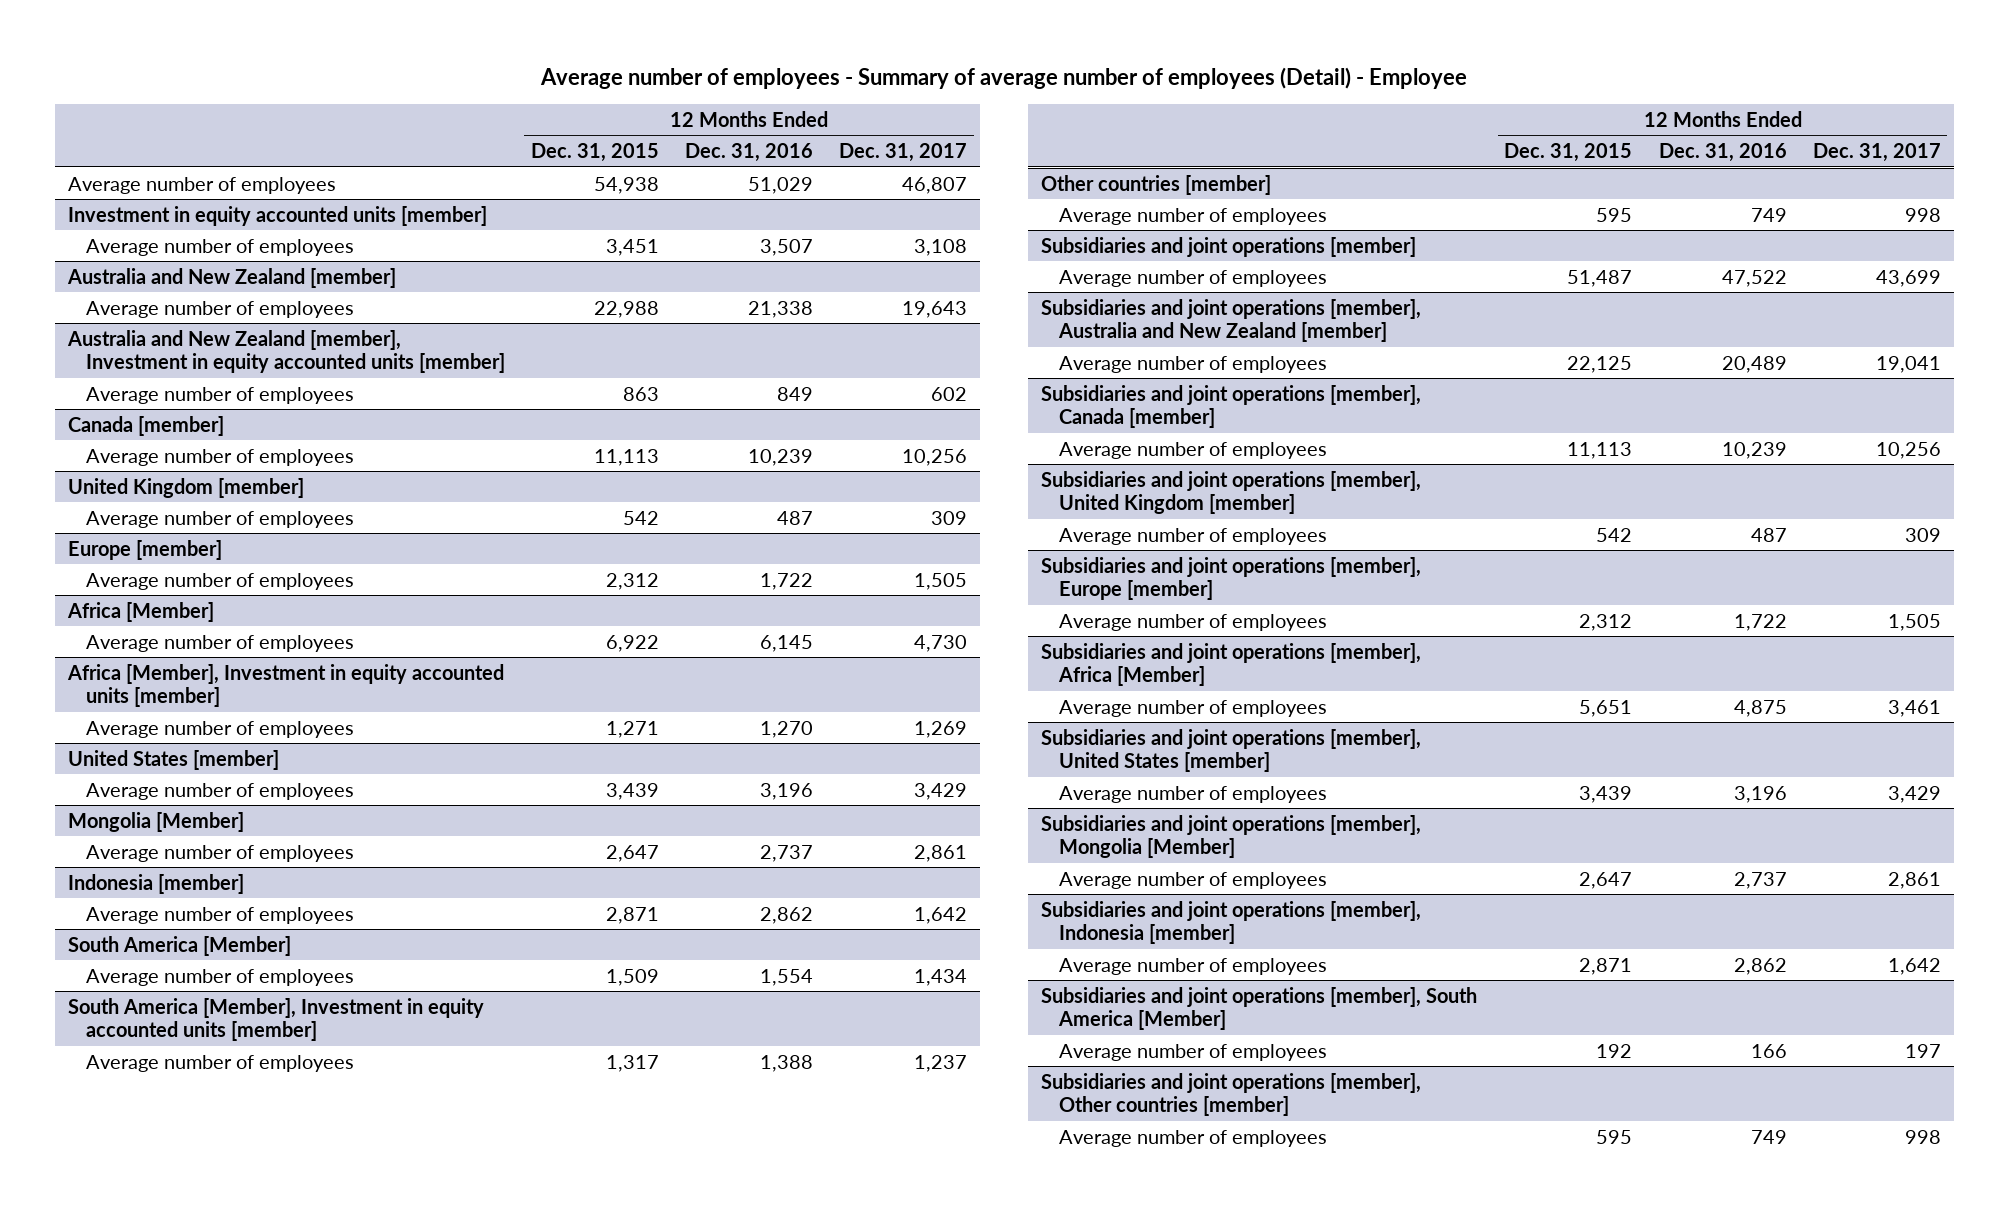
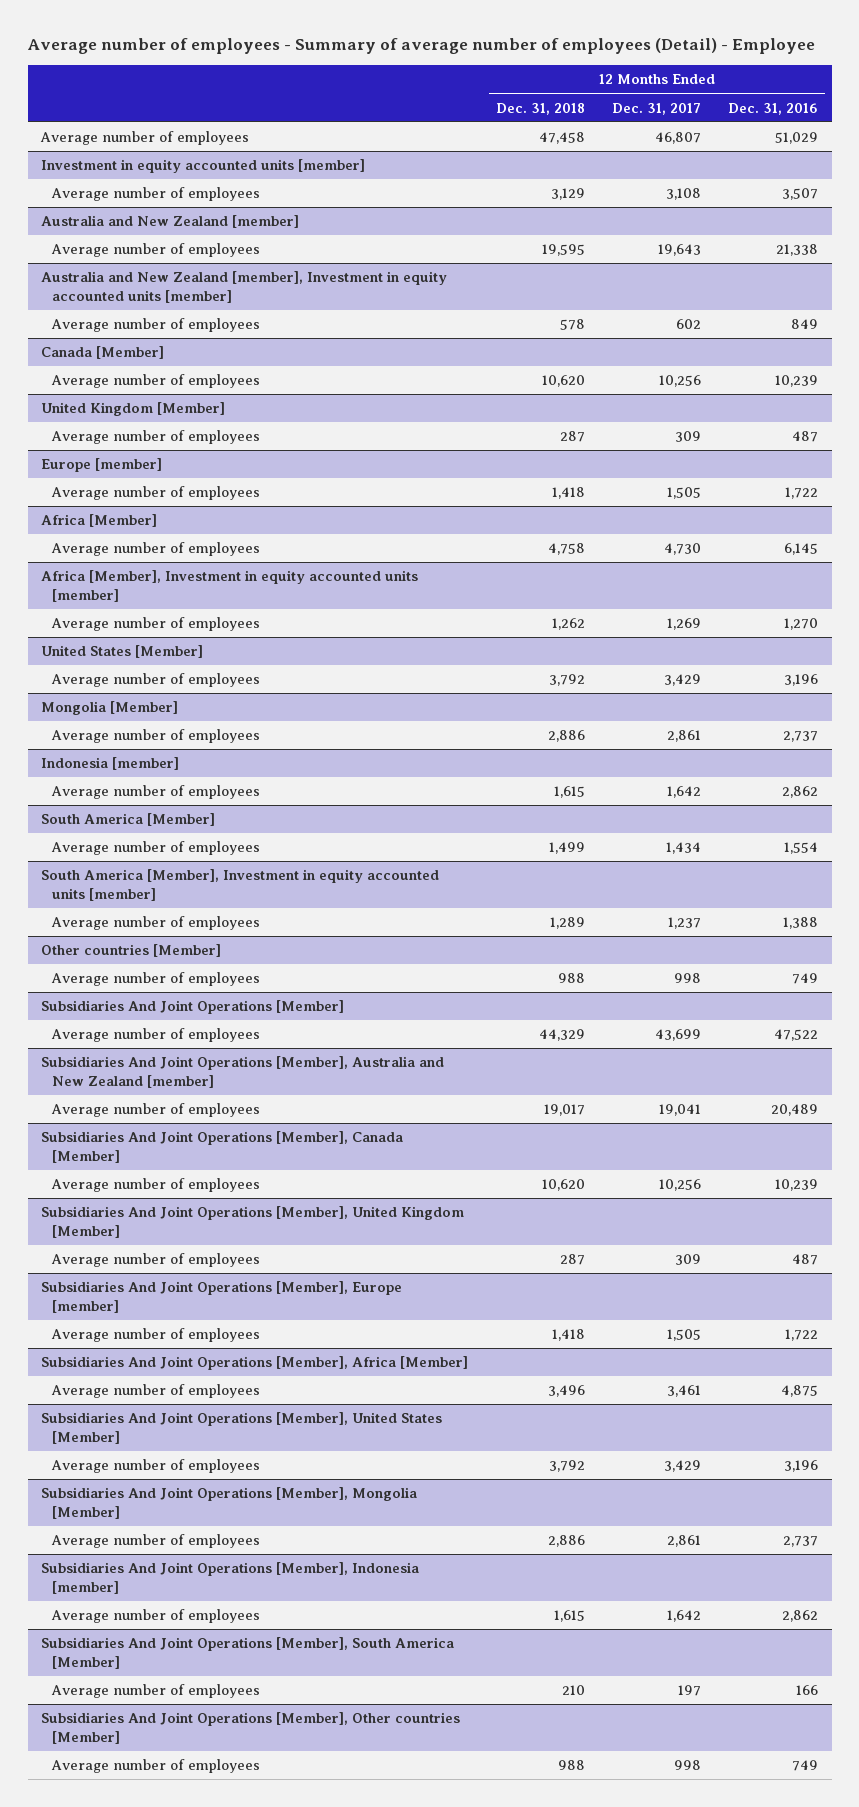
- | 12 Months Ended Dec. 31, 2015 | 12 Months Ended Dec. 31, 2016 | 12 Months Ended Dec. 31, 2017
+ | 12 Months Ended Dec. 31, 2018 | 12 Months Ended Dec. 31, 2017 | 12 Months Ended Dec. 31, 2016
- Canada [member]
+ Canada [Member]
- United Kingdom [member]
+ United Kingdom [Member]
- United States [member]
+ United States [Member]
- Other countries [member]
+ Other countries [Member]
- Subsidiaries and joint operations [member]
+ Subsidiaries And Joint Operations [Member]
- Subsidiaries and joint operations [member], Australia and New Zealand [member]
+ Subsidiaries And Joint Operations [Member], Australia and New Zealand [member]
- Subsidiaries and joint operations [member], Canada [member]
+ Subsidiaries And Joint Operations [Member], Canada [Member]
- Subsidiaries and joint operations [member], United Kingdom [member]
+ Subsidiaries And Joint Operations [Member], United Kingdom [Member]
- Subsidiaries and joint operations [member], Europe [member]
+ Subsidiaries And Joint Operations [Member], Europe [member]
- Subsidiaries and joint operations [member], Africa [Member]
+ Subsidiaries And Joint Operations [Member], Africa [Member]
- Subsidiaries and joint operations [member], United States [member]
+ Subsidiaries And Joint Operations [Member], United States [Member]
- Subsidiaries and joint operations [member], Mongolia [Member]
+ Subsidiaries And Joint Operations [Member], Mongolia [Member]
- Subsidiaries and joint operations [member], Indonesia [member]
+ Subsidiaries And Joint Operations [Member], Indonesia [member]
- Subsidiaries and joint operations [member], South America [Member]
+ Subsidiaries And Joint Operations [Member], South America [Member]
- Subsidiaries and joint operations [member], Other countries [member]
+ Subsidiaries And Joint Operations [Member], Other countries [Member]

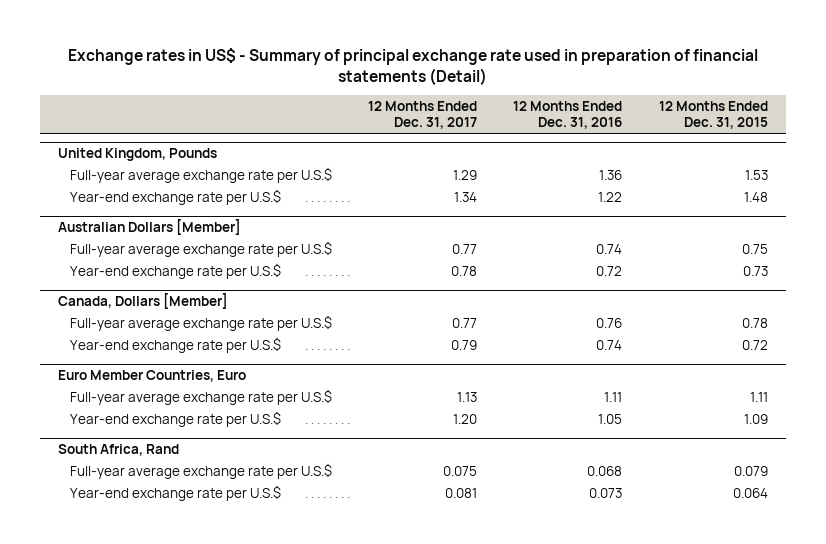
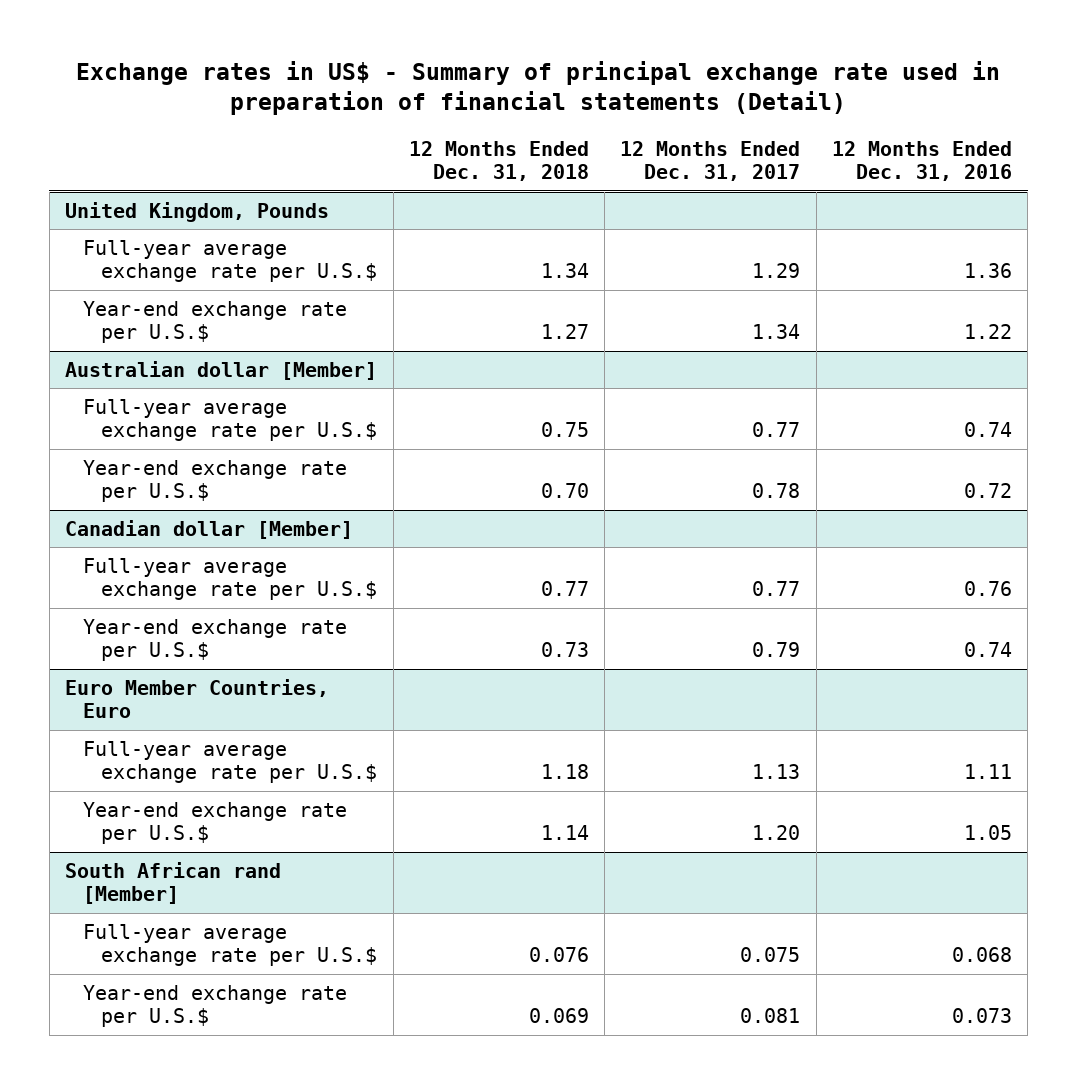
- | 12 Months Ended Dec. 31, 2017 | 12 Months Ended Dec. 31, 2016 | 12 Months Ended Dec. 31, 2015
+ | 12 Months Ended Dec. 31, 2018 | 12 Months Ended Dec. 31, 2017 | 12 Months Ended Dec. 31, 2016
- Australian Dollars [Member]
+ Australian dollar [Member]
- Canada, Dollars [Member]
+ Canadian dollar [Member]
- South Africa, Rand
+ South African rand [Member]

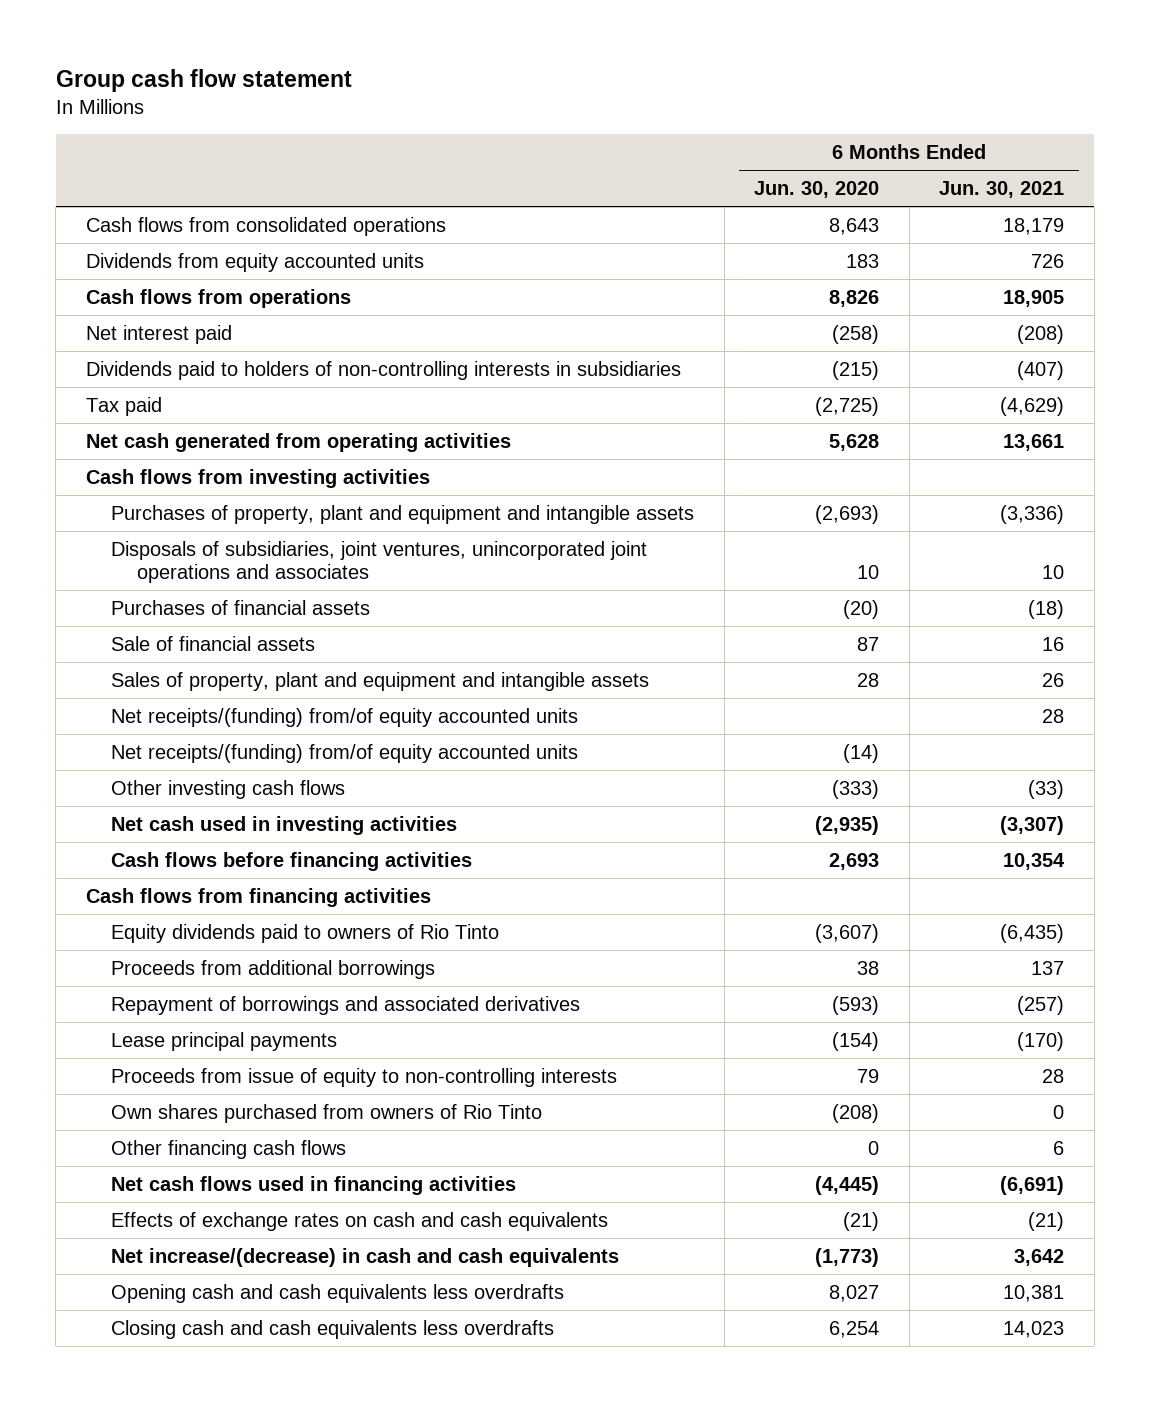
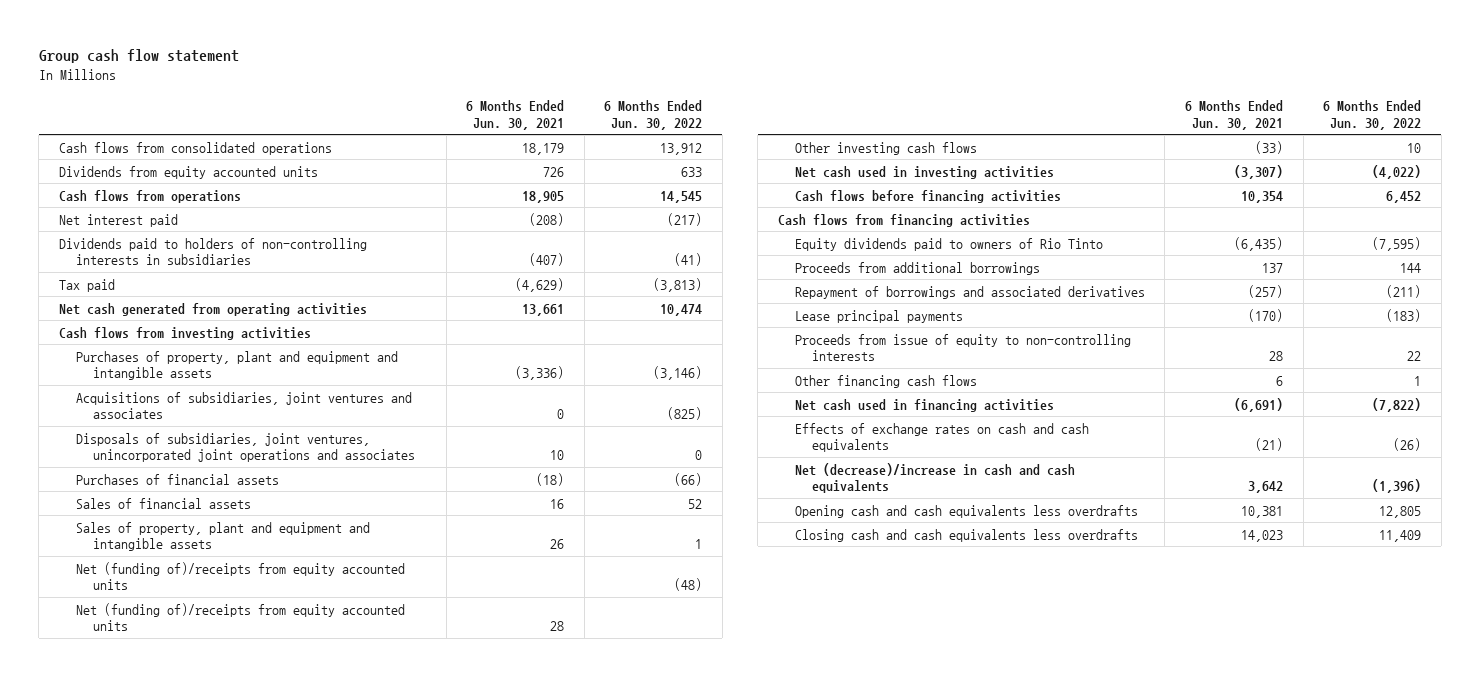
- | 6 Months Ended Jun. 30, 2020 | 6 Months Ended Jun. 30, 2021
+ | 6 Months Ended Jun. 30, 2021 | 6 Months Ended Jun. 30, 2022
+ Acquisitions of subsidiaries, joint ventures and associates | 0 | (825)
- Sale of financial assets | 87 | 16
+ Sales of financial assets | 16 | 52
- Net receipts/(funding) from/of equity accounted units | | 28
- Net receipts/(funding) from/of equity accounted units | (14) |
+ Net (funding of)/receipts from equity accounted units | | (48)
+ Net (funding of)/receipts from equity accounted units | 28 |
- Own shares purchased from owners of Rio Tinto | (208) | 0
- Net cash flows used in financing activities | (4,445) | (6,691)
+ Net cash used in financing activities | (6,691) | (7,822)
- Net increase/(decrease) in cash and cash equivalents | (1,773) | 3,642
+ Net (decrease)/increase in cash and cash equivalents | 3,642 | (1,396)

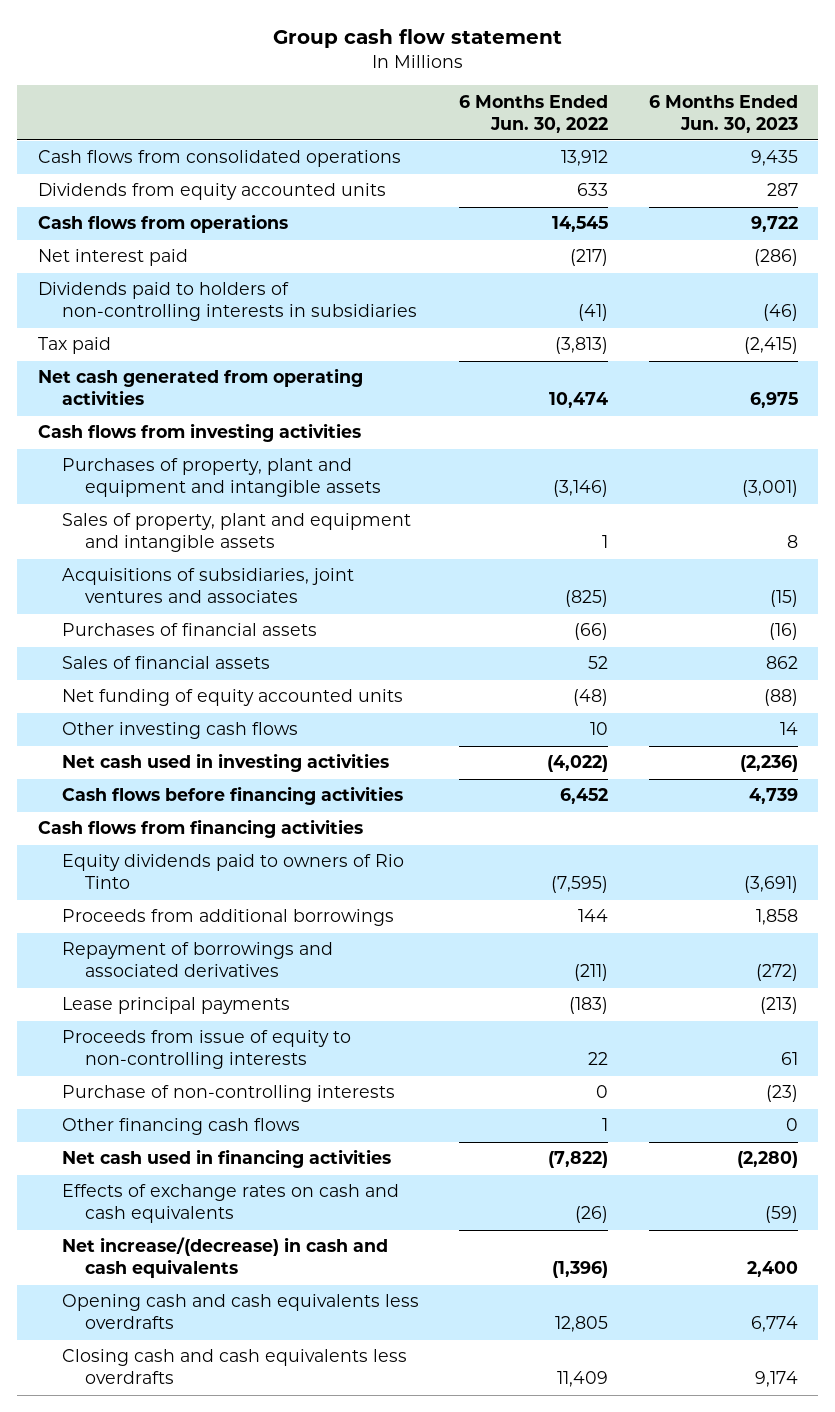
- | 6 Months Ended Jun. 30, 2021 | 6 Months Ended Jun. 30, 2022
+ | 6 Months Ended Jun. 30, 2022 | 6 Months Ended Jun. 30, 2023
moved up: Sales of property, plant and equipment and intangible assets | 1 | 8
- Disposals of subsidiaries, joint ventures, unincorporated joint operations and associates | 10 | 0
- Net (funding of)/receipts from equity accounted units | | (48)
- Net (funding of)/receipts from equity accounted units | 28 |
+ Net funding of equity accounted units | (48) | (88)
+ Purchase of non-controlling interests | 0 | (23)
- Net (decrease)/increase in cash and cash equivalents | 3,642 | (1,396)
+ Net increase/(decrease) in cash and cash equivalents | (1,396) | 2,400

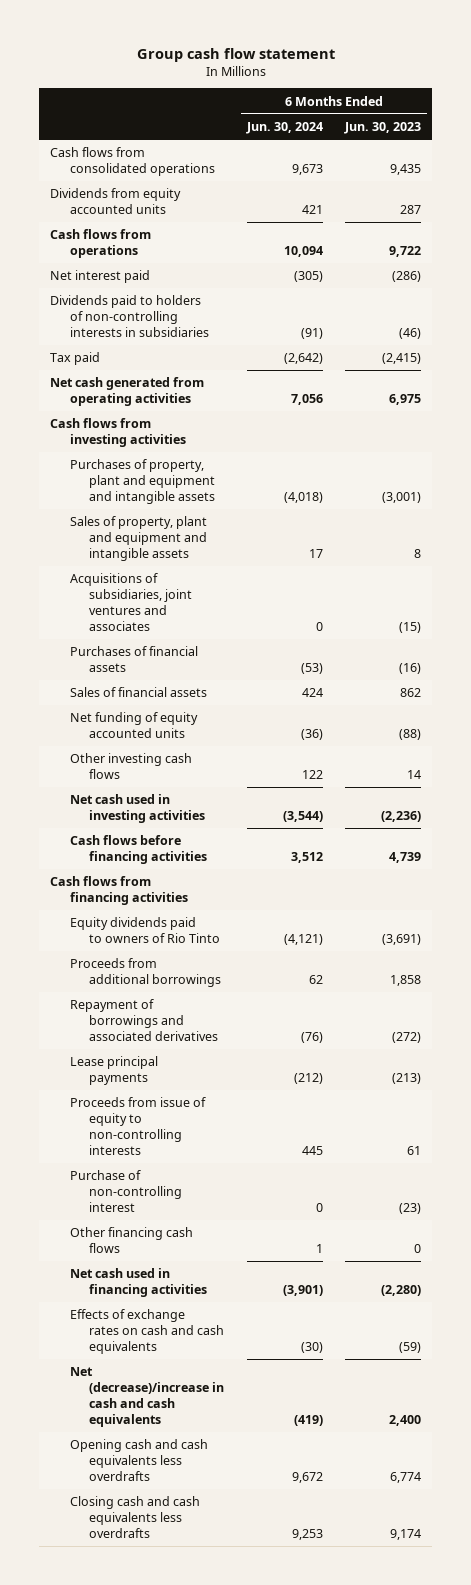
- | 6 Months Ended Jun. 30, 2022 | 6 Months Ended Jun. 30, 2023
+ | 6 Months Ended Jun. 30, 2024 | 6 Months Ended Jun. 30, 2023
- Purchase of non-controlling interests | 0 | (23)
+ Purchase of non-controlling interest | 0 | (23)
- Net increase/(decrease) in cash and cash equivalents | (1,396) | 2,400
+ Net (decrease)/increase in cash and cash equivalents | (419) | 2,400

